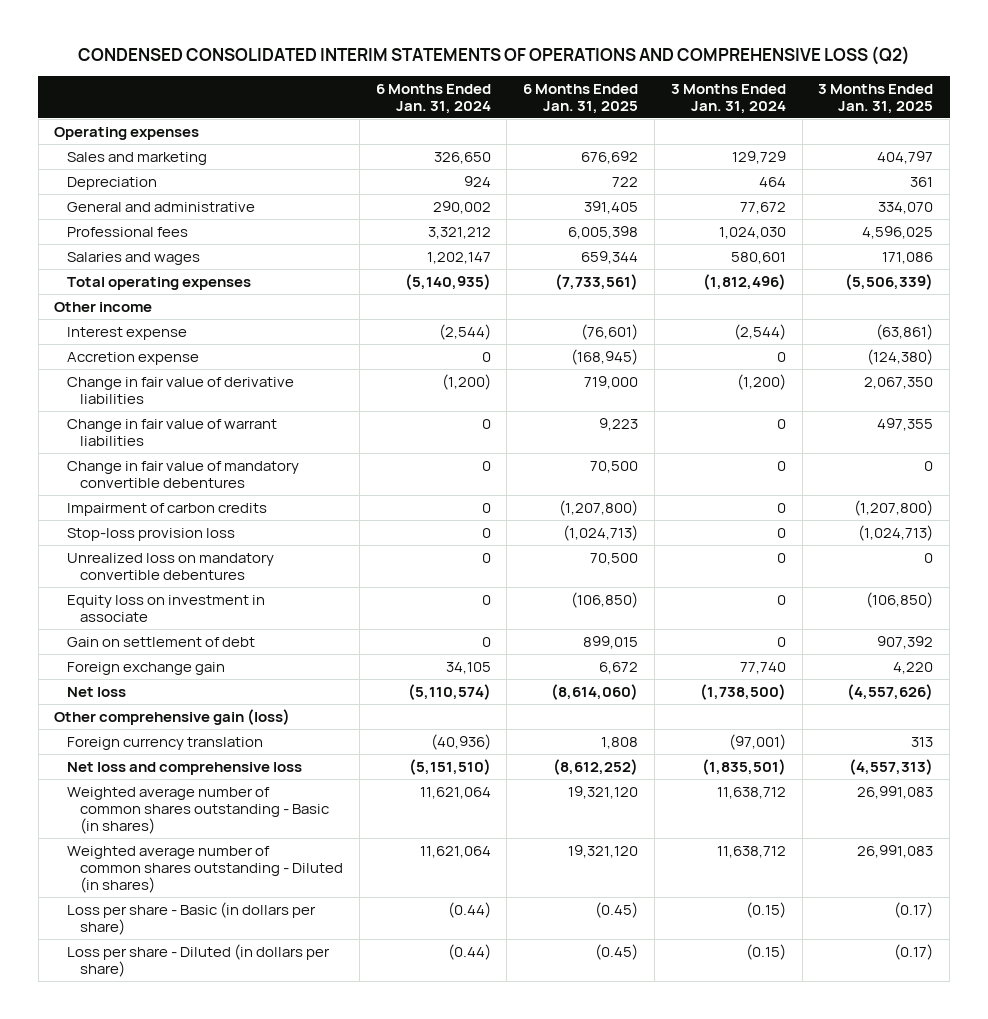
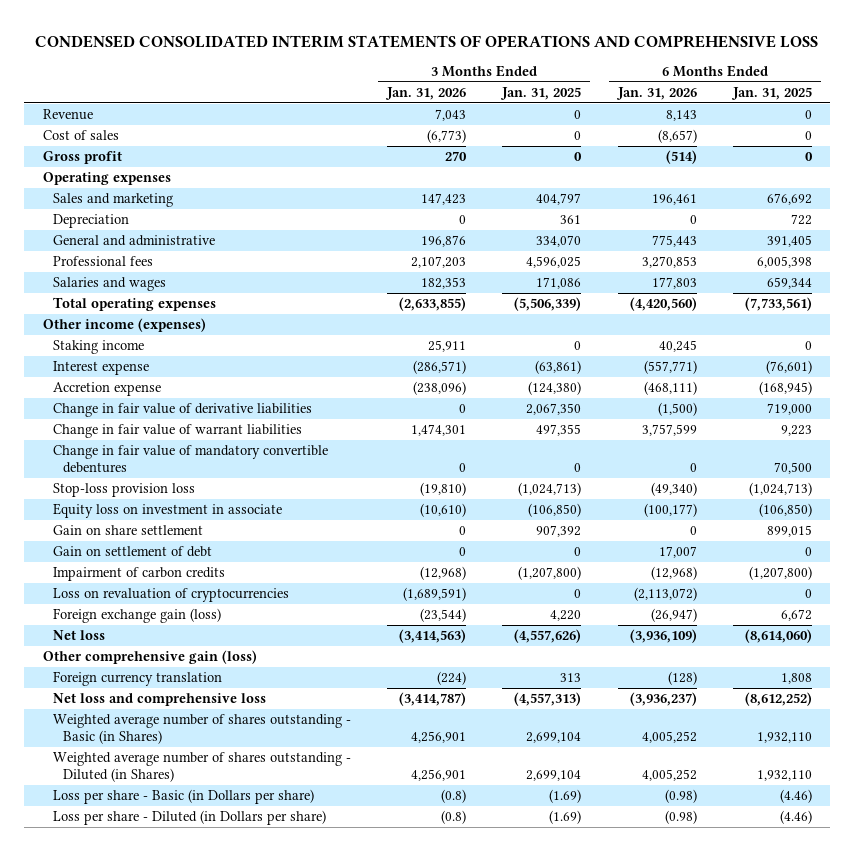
- CONDENSED CONSOLIDATED INTERIM STATEMENTS OF OPERATIONS AND COMPREHENSIVE LOSS (Q2)
+ CONDENSED CONSOLIDATED INTERIM STATEMENTS OF OPERATIONS AND COMPREHENSIVE LOSS
- | 6 Months Ended Jan. 31, 2024 | 6 Months Ended Jan. 31, 2025 | 3 Months Ended Jan. 31, 2024 | 3 Months Ended Jan. 31, 2025
+ | 3 Months Ended Jan. 31, 2026 | 3 Months Ended Jan. 31, 2025 | 6 Months Ended Jan. 31, 2026 | 6 Months Ended Jan. 31, 2025
+ Revenue | 7,043 | 0 | 8,143 | 0
+ Cost of sales | (6,773) | 0 | (8,657) | 0
+ Gross profit | 270 | 0 | (514) | 0
- Other income
+ Other income (expenses)
+ Staking income | 25,911 | 0 | 40,245 | 0
- Unrealized loss on mandatory convertible debentures | 0 | 70,500 | 0 | 0
- Gain on settlement of debt | 0 | 899,015 | 0 | 907,392
- Foreign exchange gain | 34,105 | 6,672 | 77,740 | 4,220
+ Gain on share settlement | 0 | 907,392 | 0 | 899,015
+ Gain on settlement of debt | 0 | 0 | 17,007 | 0
moved down: Impairment of carbon credits | (12,968) | (1,207,800) | (12,968) | (1,207,800)
+ Loss on revaluation of cryptocurrencies | (1,689,591) | 0 | (2,113,072) | 0
+ Foreign exchange gain (loss) | (23,544) | 4,220 | (26,947) | 6,672
- Weighted average number of common shares outstanding - Basic (in shares) | 11,621,064 | 19,321,120 | 11,638,712 | 26,991,083
- Weighted average number of common shares outstanding - Diluted (in shares) | 11,621,064 | 19,321,120 | 11,638,712 | 26,991,083
- Loss per share - Basic (in dollars per share) | (0.44) | (0.45) | (0.15) | (0.17)
- Loss per share - Diluted (in dollars per share) | (0.44) | (0.45) | (0.15) | (0.17)
+ Weighted average number of shares outstanding - Basic (in Shares) | 4,256,901 | 2,699,104 | 4,005,252 | 1,932,110
+ Weighted average number of shares outstanding - Diluted (in Shares) | 4,256,901 | 2,699,104 | 4,005,252 | 1,932,110
+ Loss per share - Basic (in Dollars per share) | (0.8) | (1.69) | (0.98) | (4.46)
+ Loss per share - Diluted (in Dollars per share) | (0.8) | (1.69) | (0.98) | (4.46)

